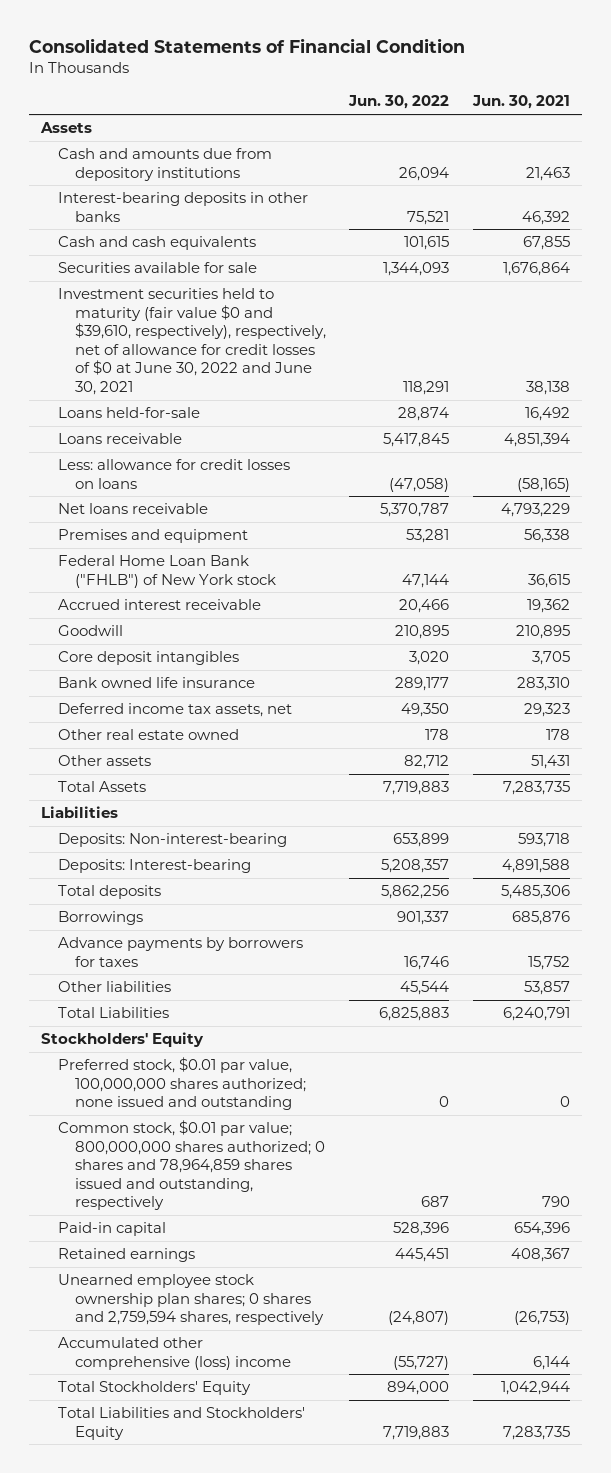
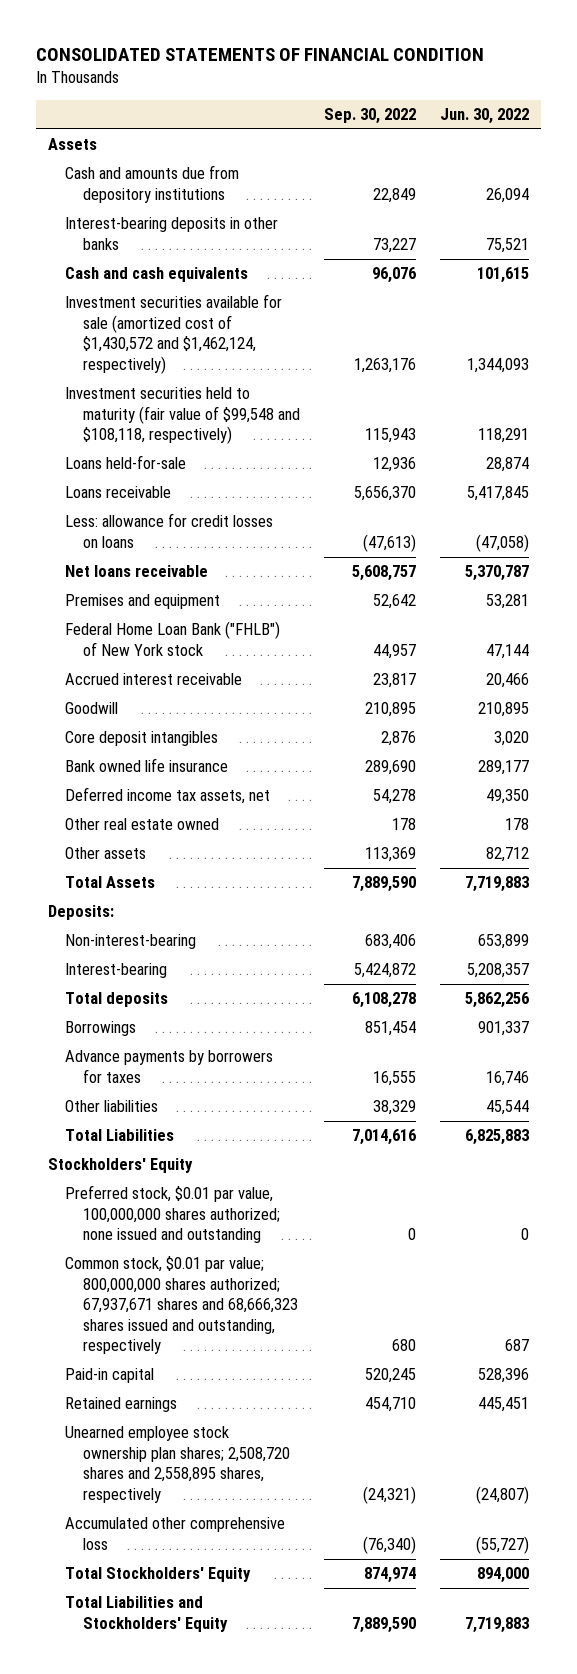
- Consolidated Statements of Financial Condition
+ CONSOLIDATED STATEMENTS OF FINANCIAL CONDITION
- | Jun. 30, 2022 | Jun. 30, 2021
+ | Sep. 30, 2022 | Jun. 30, 2022
- Securities available for sale | 1,344,093 | 1,676,864
- Investment securities held to maturity (fair value $0 and $39,610, respectively), respectively, net of allowance for credit losses of $0 at June 30, 2022 and June 30, 2021 | 118,291 | 38,138
+ Investment securities available for sale (amortized cost of $1,430,572 and $1,462,124, respectively) | 1,263,176 | 1,344,093
+ Investment securities held to maturity (fair value of $99,548 and $108,118, respectively) | 115,943 | 118,291
- Liabilities
- Deposits: Non-interest-bearing | 653,899 | 593,718
- Deposits: Interest-bearing | 5,208,357 | 4,891,588
+ Deposits:
+ Non-interest-bearing | 683,406 | 653,899
+ Interest-bearing | 5,424,872 | 5,208,357
- Common stock, $0.01 par value; 800,000,000 shares authorized; 0 shares and 78,964,859 shares issued and outstanding, respectively | 687 | 790
+ Common stock, $0.01 par value; 800,000,000 shares authorized; 67,937,671 shares and 68,666,323 shares issued and outstanding, respectively | 680 | 687
- Unearned employee stock ownership plan shares; 0 shares and 2,759,594 shares, respectively | (24,807) | (26,753)
- Accumulated other comprehensive (loss) income | (55,727) | 6,144
+ Unearned employee stock ownership plan shares; 2,508,720 shares and 2,558,895 shares, respectively | (24,321) | (24,807)
+ Accumulated other comprehensive loss | (76,340) | (55,727)

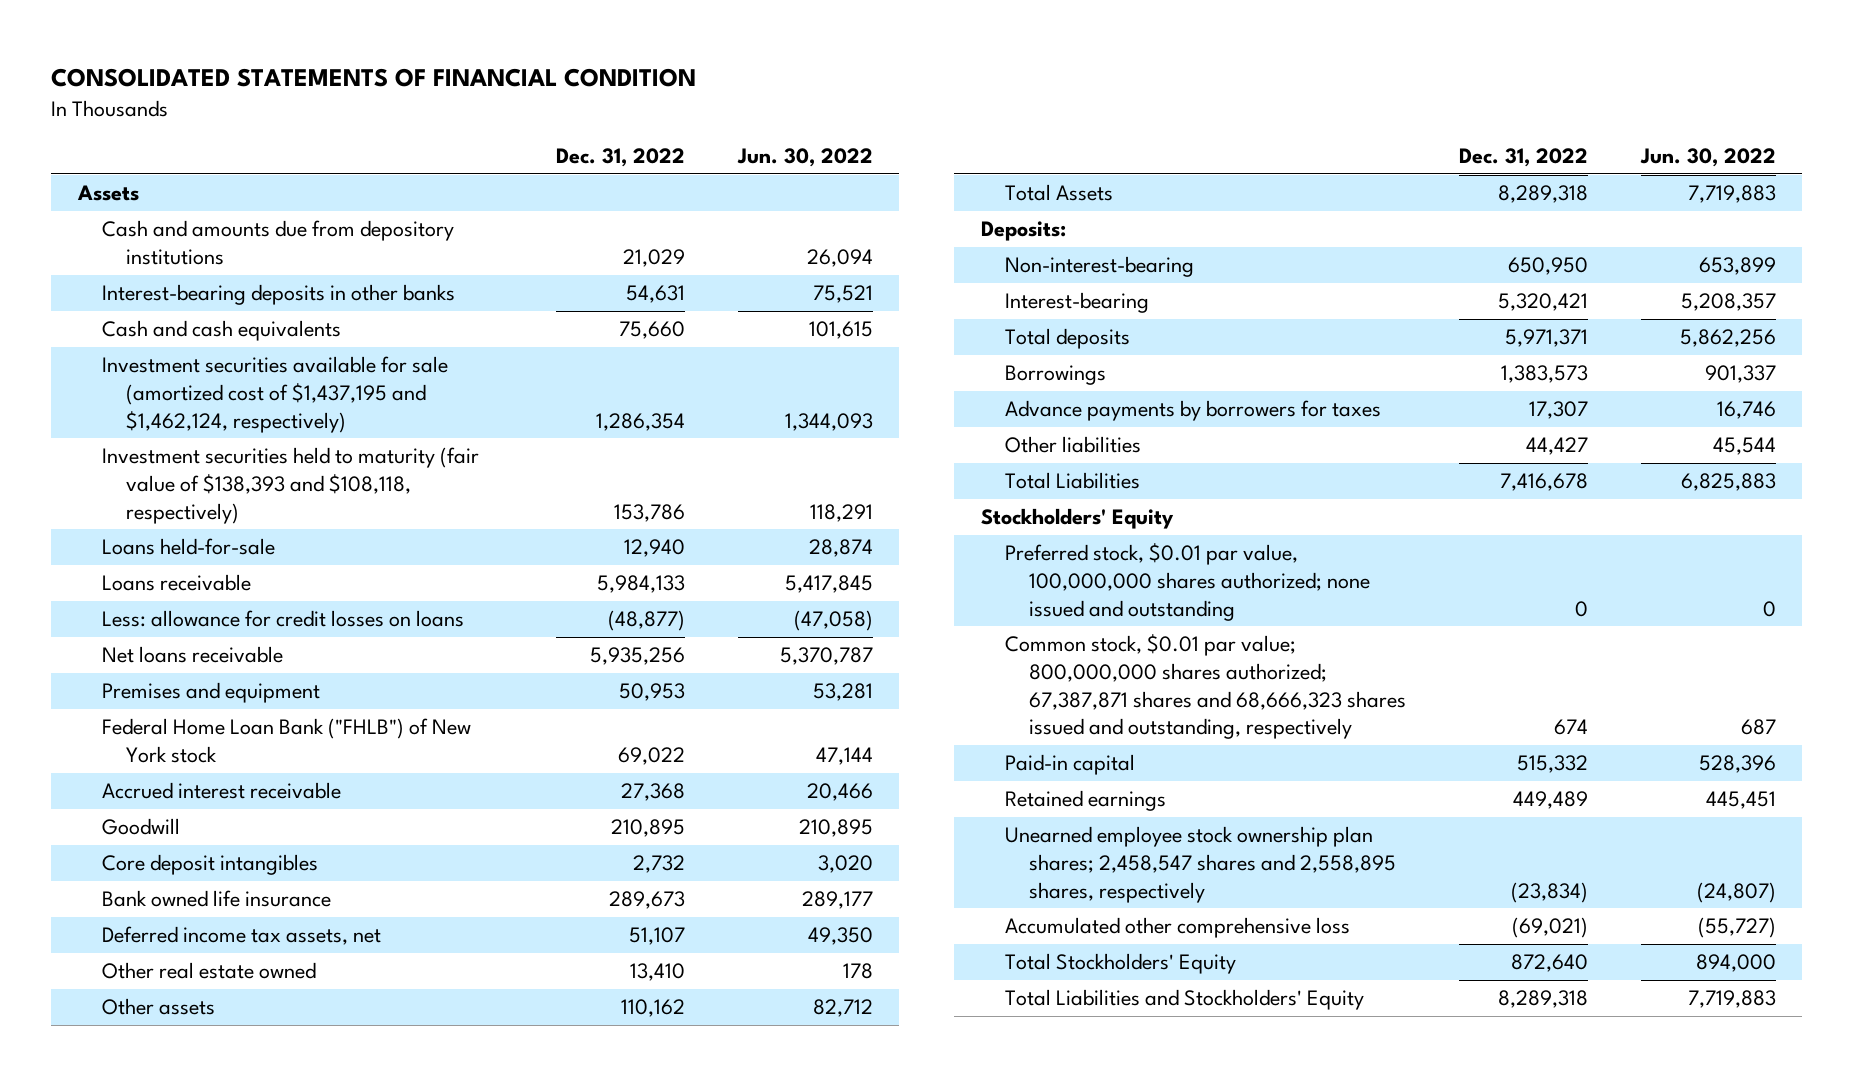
- | Sep. 30, 2022 | Jun. 30, 2022
+ | Dec. 31, 2022 | Jun. 30, 2022
- Investment securities available for sale (amortized cost of $1,430,572 and $1,462,124, respectively) | 1,263,176 | 1,344,093
- Investment securities held to maturity (fair value of $99,548 and $108,118, respectively) | 115,943 | 118,291
+ Investment securities available for sale (amortized cost of $1,437,195 and $1,462,124, respectively) | 1,286,354 | 1,344,093
+ Investment securities held to maturity (fair value of $138,393 and $108,118, respectively) | 153,786 | 118,291
- Common stock, $0.01 par value; 800,000,000 shares authorized; 67,937,671 shares and 68,666,323 shares issued and outstanding, respectively | 680 | 687
+ Common stock, $0.01 par value; 800,000,000 shares authorized; 67,387,871 shares and 68,666,323 shares issued and outstanding, respectively | 674 | 687
- Unearned employee stock ownership plan shares; 2,508,720 shares and 2,558,895 shares, respectively | (24,321) | (24,807)
+ Unearned employee stock ownership plan shares; 2,458,547 shares and 2,558,895 shares, respectively | (23,834) | (24,807)

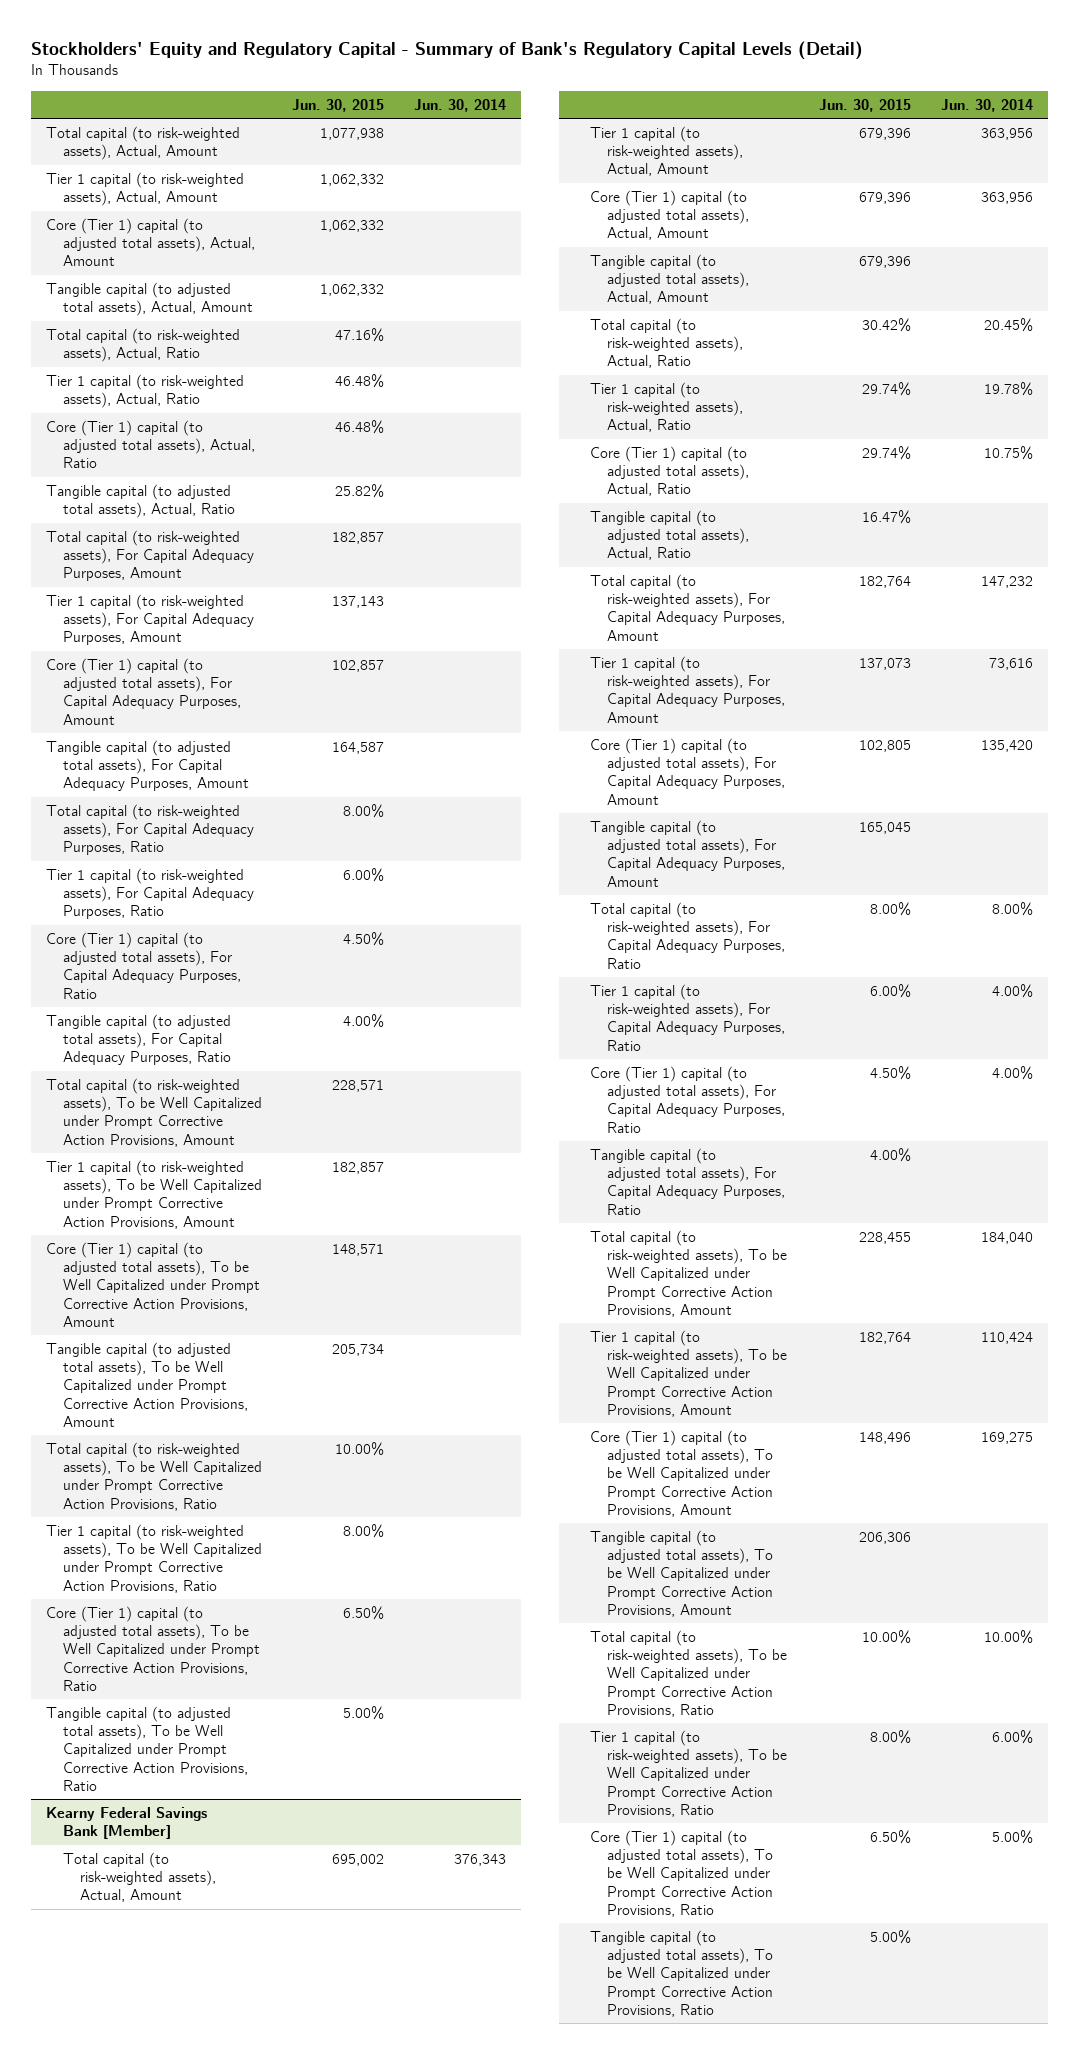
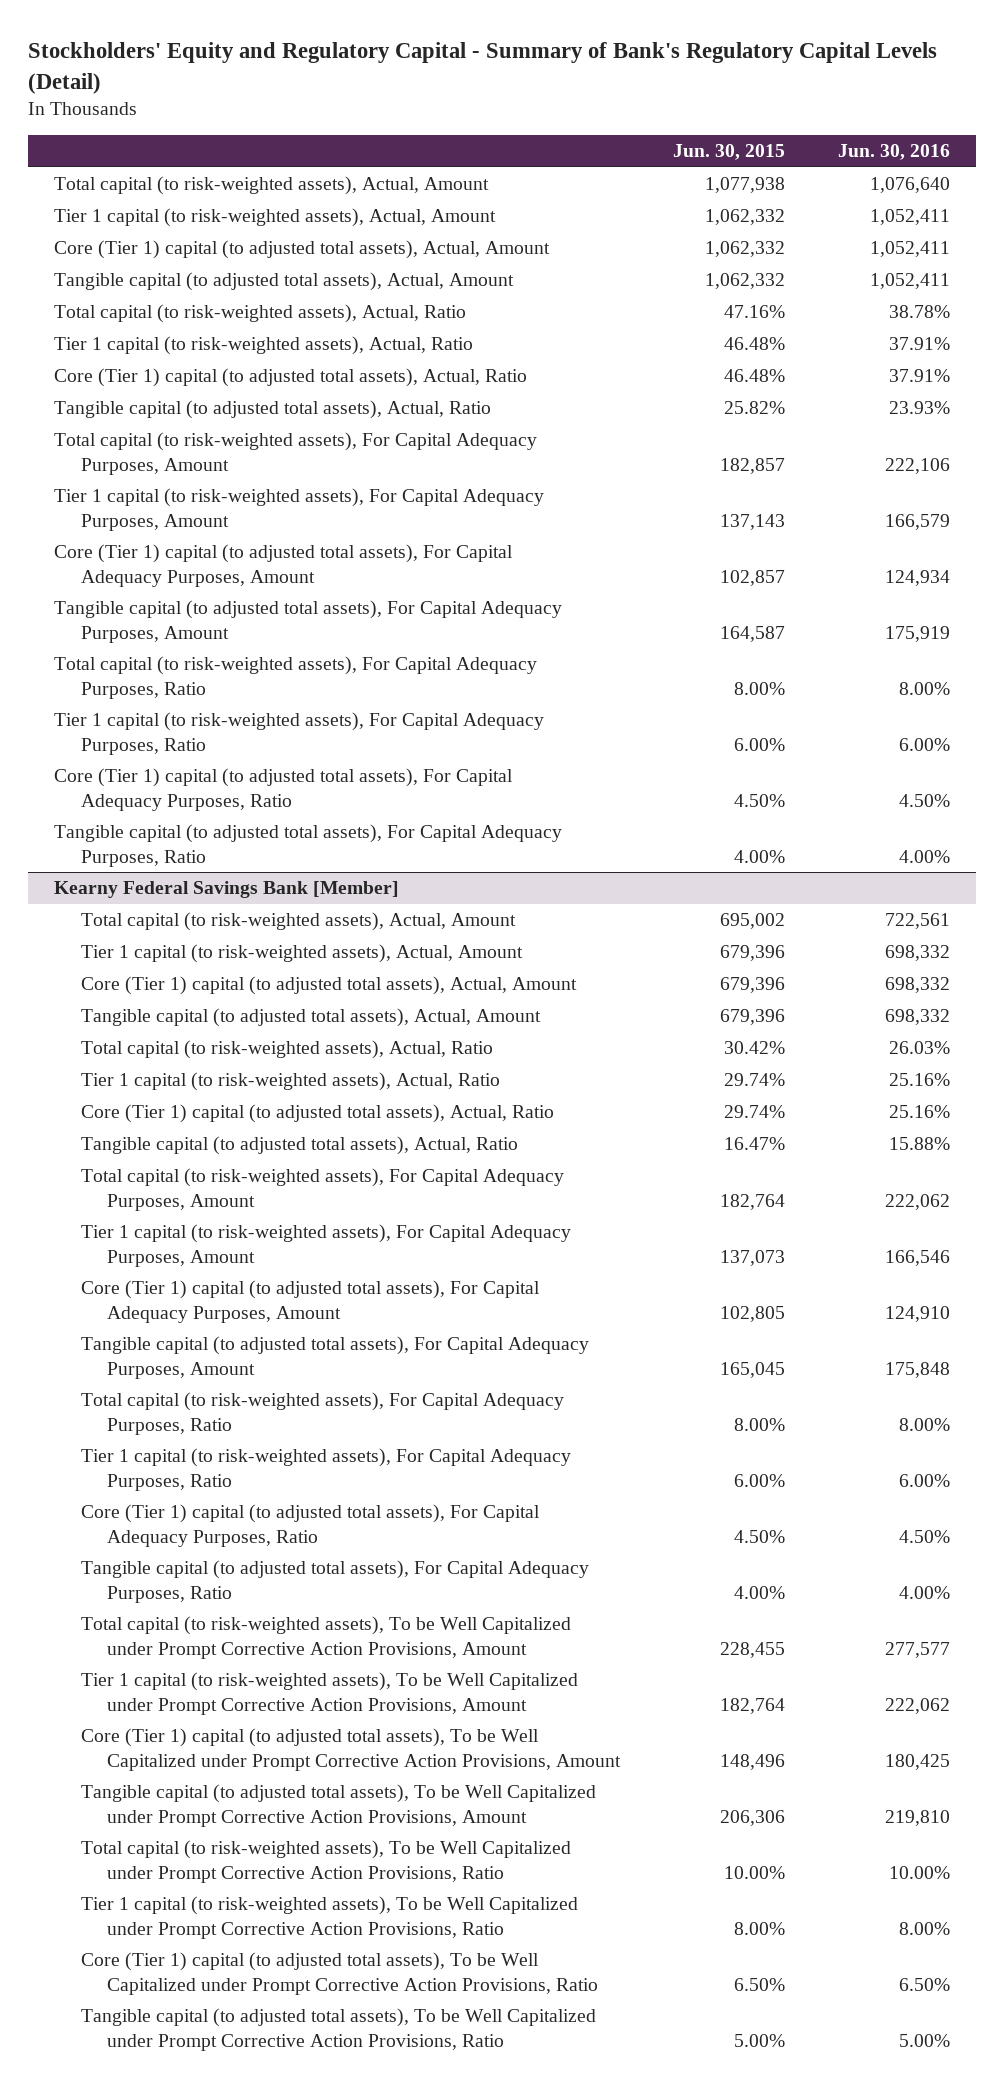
- | Jun. 30, 2015 | Jun. 30, 2014
+ | Jun. 30, 2015 | Jun. 30, 2016
- Total capital (to risk-weighted assets), To be Well Capitalized under Prompt Corrective Action Provisions, Amount | 228,571 |
- Tier 1 capital (to risk-weighted assets), To be Well Capitalized under Prompt Corrective Action Provisions, Amount | 182,857 |
- Core (Tier 1) capital (to adjusted total assets), To be Well Capitalized under Prompt Corrective Action Provisions, Amount | 148,571 |
- Tangible capital (to adjusted total assets), To be Well Capitalized under Prompt Corrective Action Provisions, Amount | 205,734 |
- Total capital (to risk-weighted assets), To be Well Capitalized under Prompt Corrective Action Provisions, Ratio | 10.00% |
- Tier 1 capital (to risk-weighted assets), To be Well Capitalized under Prompt Corrective Action Provisions, Ratio | 8.00% |
- Core (Tier 1) capital (to adjusted total assets), To be Well Capitalized under Prompt Corrective Action Provisions, Ratio | 6.50% |
- Tangible capital (to adjusted total assets), To be Well Capitalized under Prompt Corrective Action Provisions, Ratio | 5.00% |

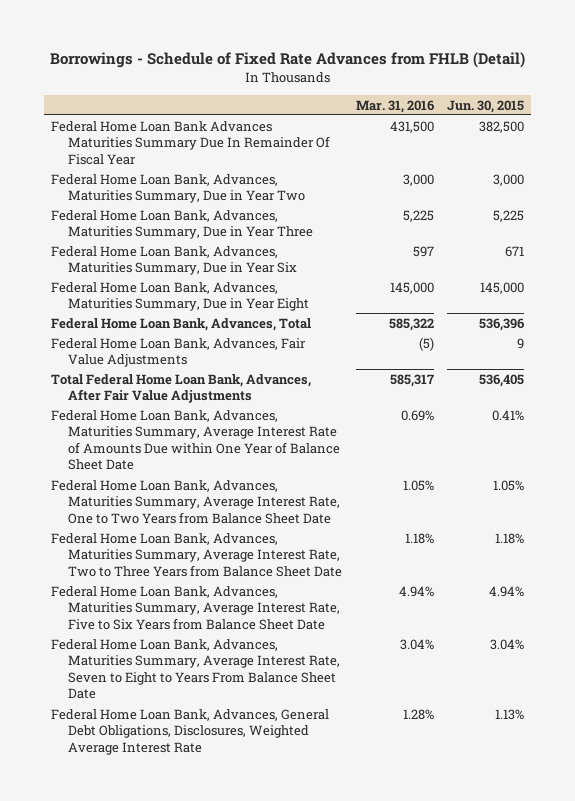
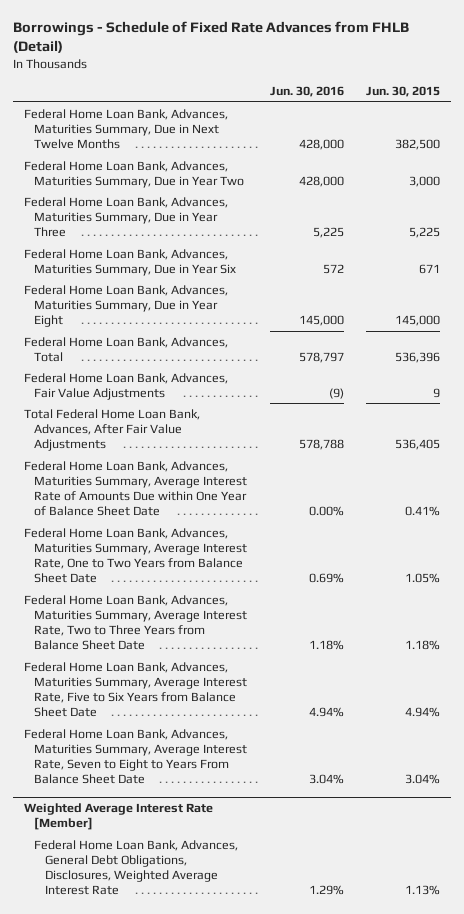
- | Mar. 31, 2016 | Jun. 30, 2015
+ | Jun. 30, 2016 | Jun. 30, 2015
- Federal Home Loan Bank Advances Maturities Summary Due In Remainder Of Fiscal Year | 431,500 | 382,500
+ Federal Home Loan Bank, Advances, Maturities Summary, Due in Next Twelve Months | 428,000 | 382,500
+ Weighted Average Interest Rate [Member]

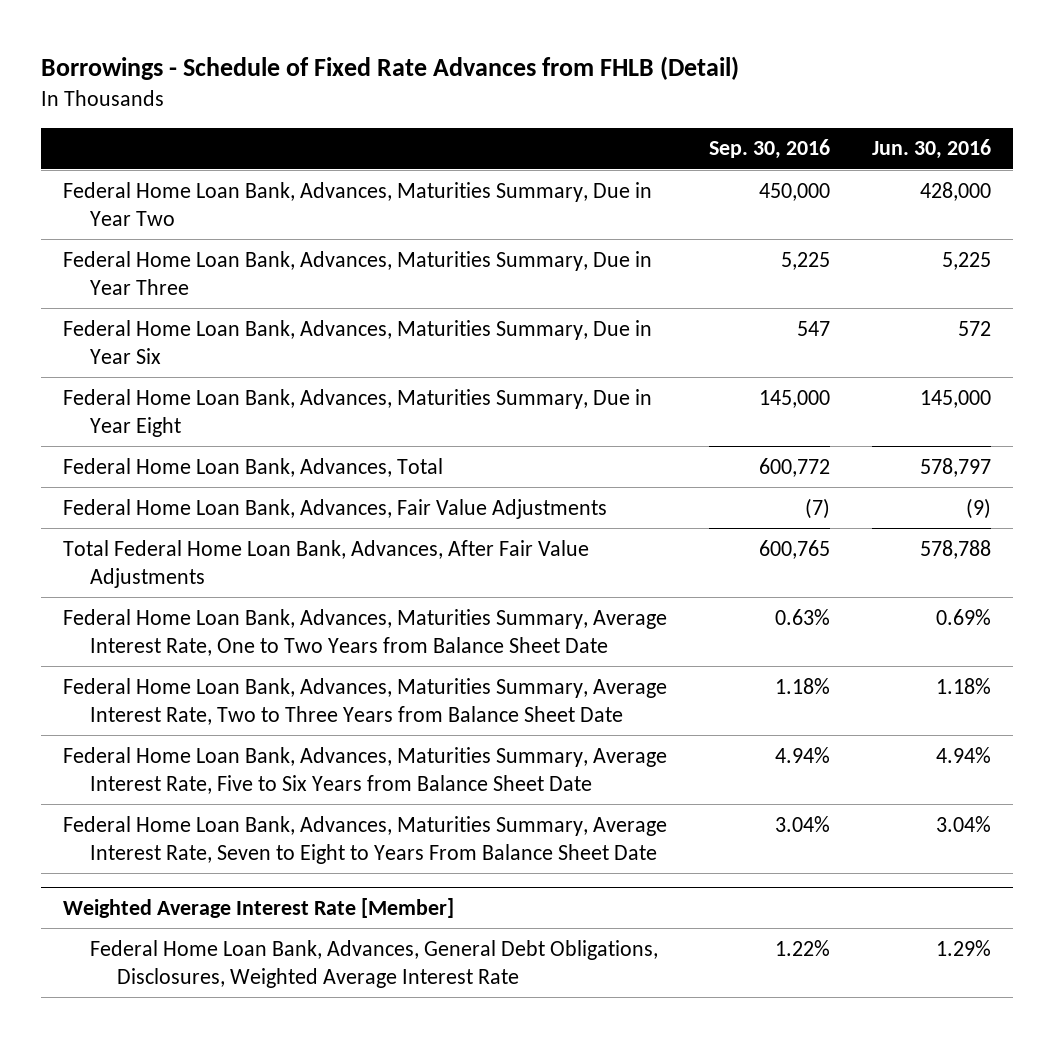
- | Jun. 30, 2016 | Jun. 30, 2015
+ | Sep. 30, 2016 | Jun. 30, 2016
- Federal Home Loan Bank, Advances, Maturities Summary, Due in Next Twelve Months | 428,000 | 382,500
- Federal Home Loan Bank, Advances, Maturities Summary, Average Interest Rate of Amounts Due within One Year of Balance Sheet Date | 0.00% | 0.41%

